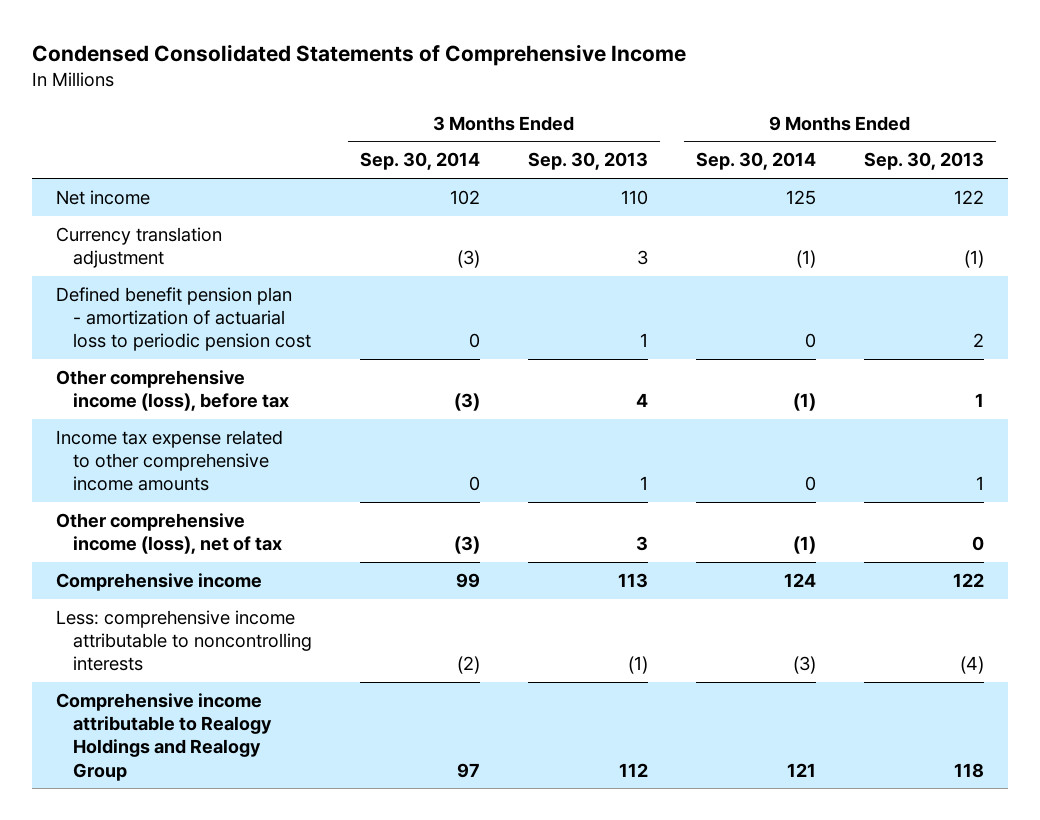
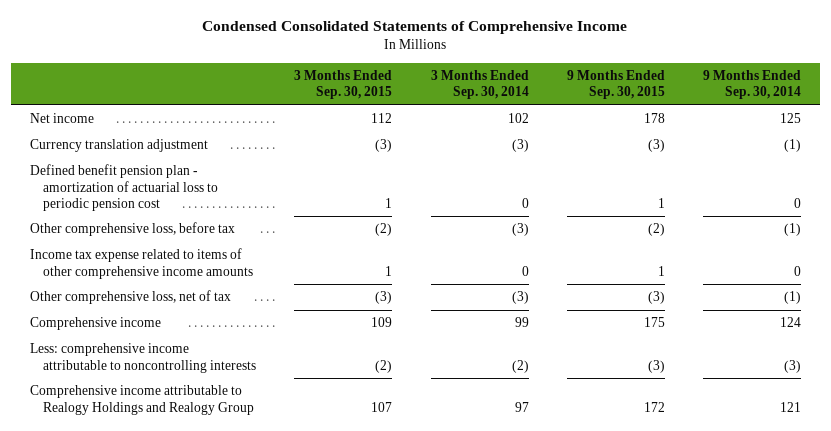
- | 3 Months Ended Sep. 30, 2014 | 3 Months Ended Sep. 30, 2013 | 9 Months Ended Sep. 30, 2014 | 9 Months Ended Sep. 30, 2013
+ | 3 Months Ended Sep. 30, 2015 | 3 Months Ended Sep. 30, 2014 | 9 Months Ended Sep. 30, 2015 | 9 Months Ended Sep. 30, 2014
- Other comprehensive income (loss), before tax | (3) | 4 | (1) | 1
- Income tax expense related to other comprehensive income amounts | 0 | 1 | 0 | 1
- Other comprehensive income (loss), net of tax | (3) | 3 | (1) | 0
+ Other comprehensive loss, before tax | (2) | (3) | (2) | (1)
+ Income tax expense related to items of other comprehensive income amounts | 1 | 0 | 1 | 0
+ Other comprehensive loss, net of tax | (3) | (3) | (3) | (1)

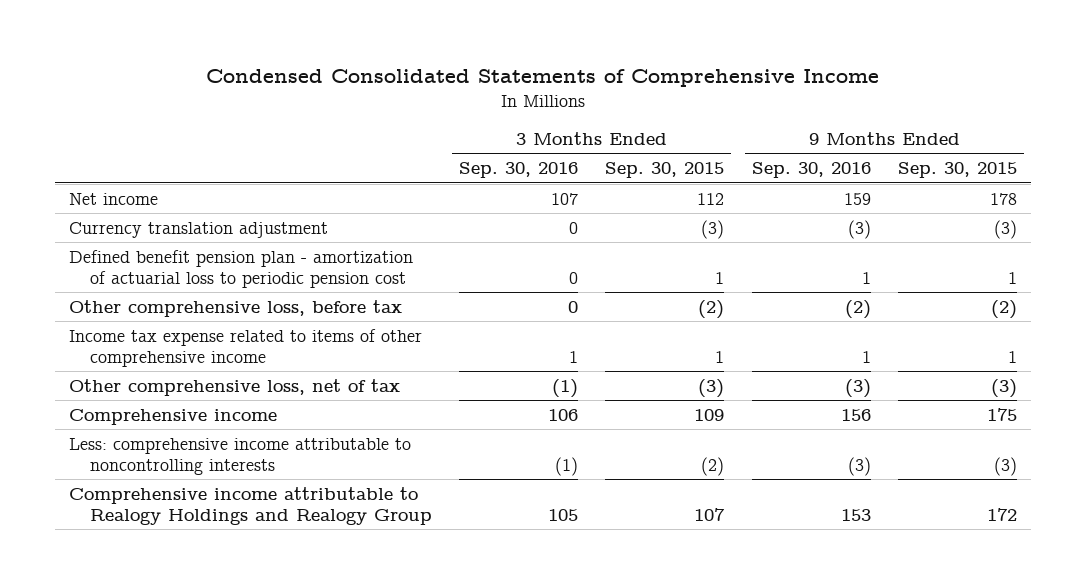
- | 3 Months Ended Sep. 30, 2015 | 3 Months Ended Sep. 30, 2014 | 9 Months Ended Sep. 30, 2015 | 9 Months Ended Sep. 30, 2014
+ | 3 Months Ended Sep. 30, 2016 | 3 Months Ended Sep. 30, 2015 | 9 Months Ended Sep. 30, 2016 | 9 Months Ended Sep. 30, 2015
- Income tax expense related to items of other comprehensive income amounts | 1 | 0 | 1 | 0
+ Income tax expense related to items of other comprehensive income | 1 | 1 | 1 | 1

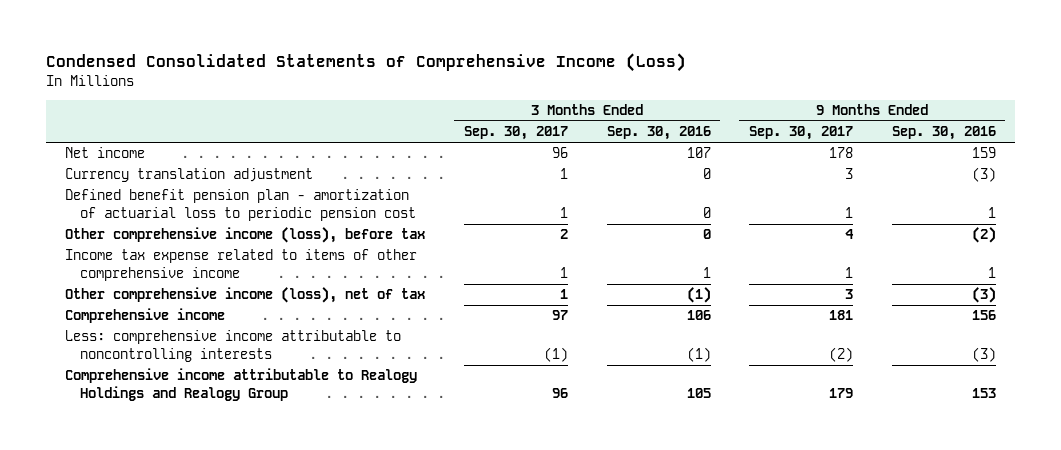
- Condensed Consolidated Statements of Comprehensive Income
+ Condensed Consolidated Statements of Comprehensive Income (Loss)
- | 3 Months Ended Sep. 30, 2016 | 3 Months Ended Sep. 30, 2015 | 9 Months Ended Sep. 30, 2016 | 9 Months Ended Sep. 30, 2015
+ | 3 Months Ended Sep. 30, 2017 | 3 Months Ended Sep. 30, 2016 | 9 Months Ended Sep. 30, 2017 | 9 Months Ended Sep. 30, 2016
- Other comprehensive loss, before tax | 0 | (2) | (2) | (2)
+ Other comprehensive income (loss), before tax | 2 | 0 | 4 | (2)
- Other comprehensive loss, net of tax | (1) | (3) | (3) | (3)
+ Other comprehensive income (loss), net of tax | 1 | (1) | 3 | (3)

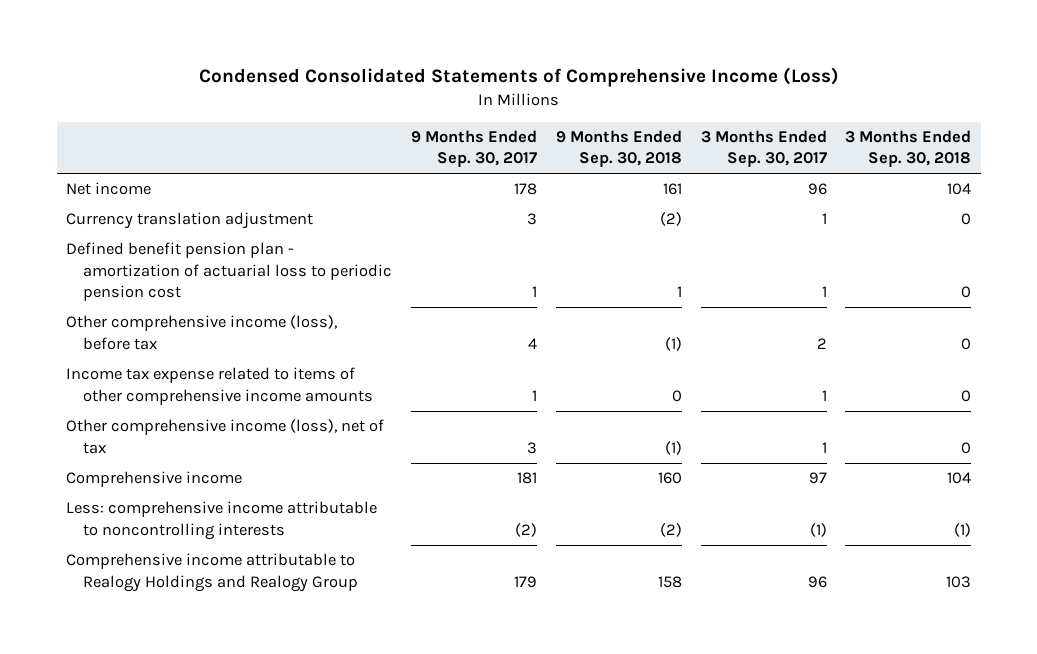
- | 3 Months Ended Sep. 30, 2017 | 3 Months Ended Sep. 30, 2016 | 9 Months Ended Sep. 30, 2017 | 9 Months Ended Sep. 30, 2016
+ | 9 Months Ended Sep. 30, 2017 | 9 Months Ended Sep. 30, 2018 | 3 Months Ended Sep. 30, 2017 | 3 Months Ended Sep. 30, 2018
- Income tax expense related to items of other comprehensive income | 1 | 1 | 1 | 1
+ Income tax expense related to items of other comprehensive income amounts | 1 | 0 | 1 | 0

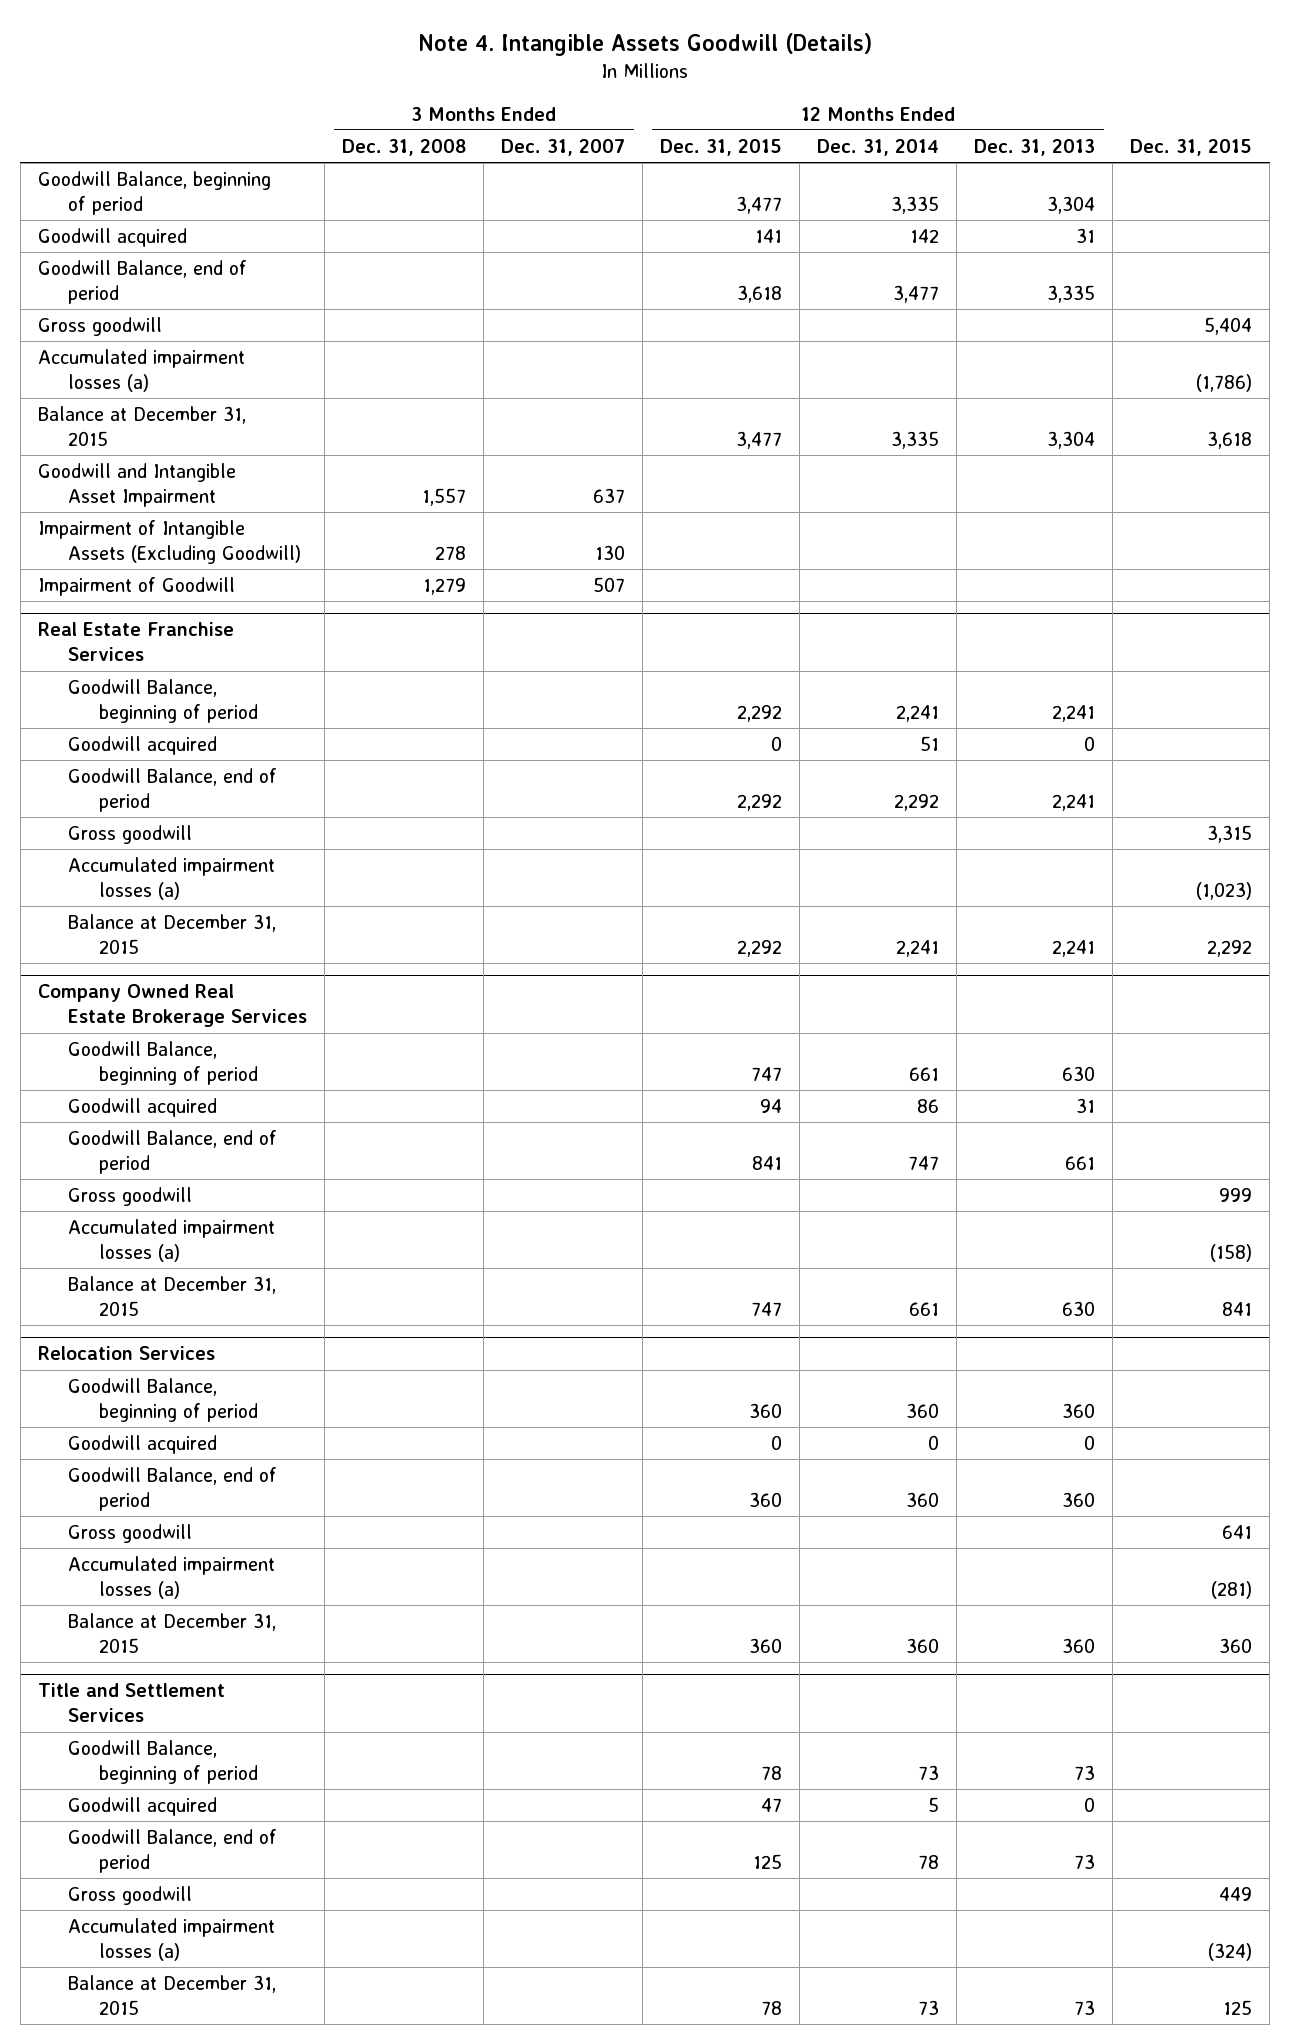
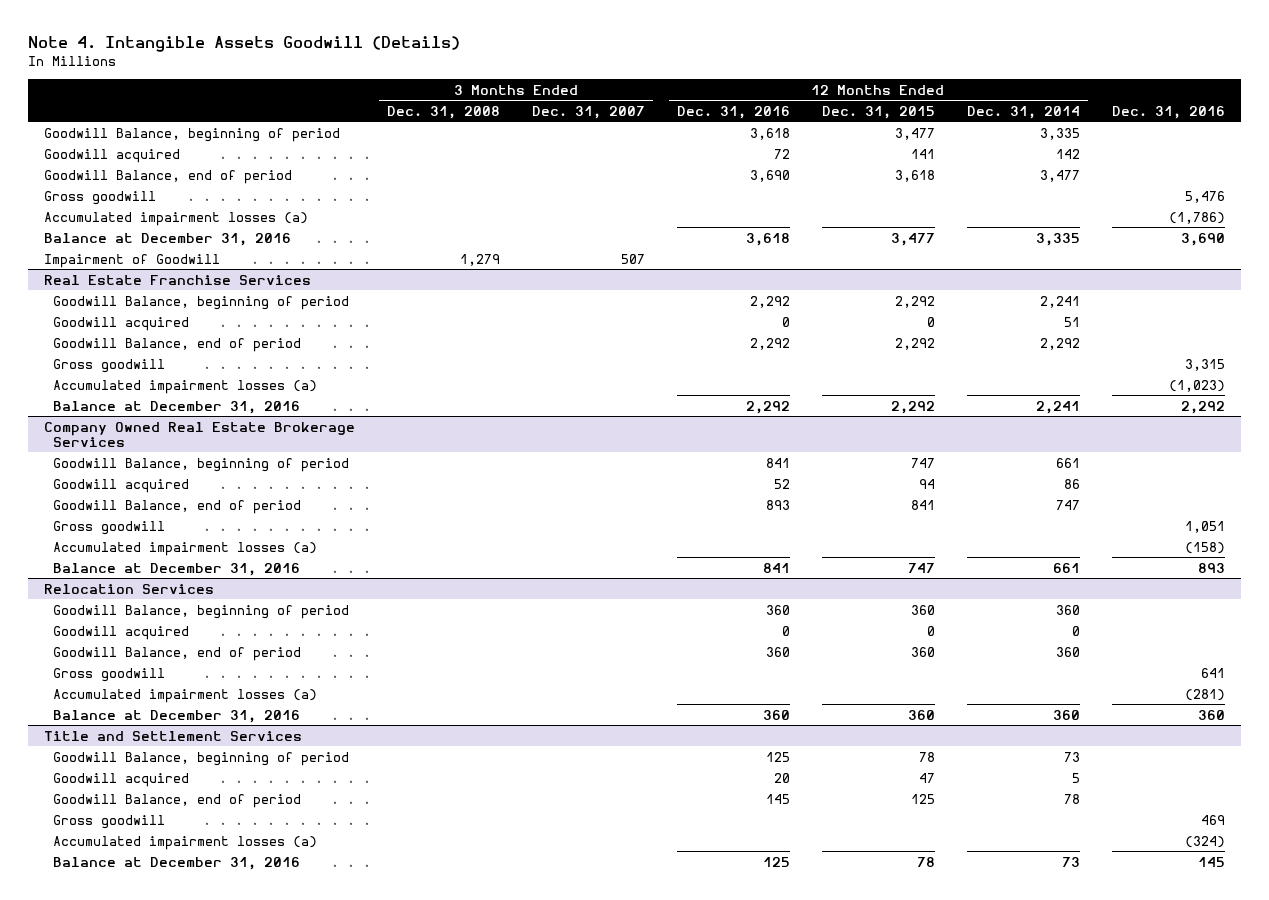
- | 3 Months Ended Dec. 31, 2008 | 3 Months Ended Dec. 31, 2007 | 12 Months Ended Dec. 31, 2015 | 12 Months Ended Dec. 31, 2014 | 12 Months Ended Dec. 31, 2013 | Dec. 31, 2015
+ | 3 Months Ended Dec. 31, 2008 | 3 Months Ended Dec. 31, 2007 | 12 Months Ended Dec. 31, 2016 | 12 Months Ended Dec. 31, 2015 | 12 Months Ended Dec. 31, 2014 | Dec. 31, 2016
- Balance at December 31, 2015 | | | 3,477 | 3,335 | 3,304 | 3,618
- Goodwill and Intangible Asset Impairment | 1,557 | 637 | | | |
- Impairment of Intangible Assets (Excluding Goodwill) | 278 | 130 | | | |
+ Balance at December 31, 2016 | | | 3,618 | 3,477 | 3,335 | 3,690
@ Real Estate Franchise Services
- Balance at December 31, 2015 | | | 2,292 | 2,241 | 2,241 | 2,292
+ Balance at December 31, 2016 | | | 2,292 | 2,292 | 2,241 | 2,292
@ Company Owned Real Estate Brokerage Services
- Balance at December 31, 2015 | | | 747 | 661 | 630 | 841
+ Balance at December 31, 2016 | | | 841 | 747 | 661 | 893
@ Relocation Services
- Balance at December 31, 2015 | | | 360 | 360 | 360 | 360
+ Balance at December 31, 2016 | | | 360 | 360 | 360 | 360
@ Title and Settlement Services
- Balance at December 31, 2015 | | | 78 | 73 | 73 | 125
+ Balance at December 31, 2016 | | | 125 | 78 | 73 | 145

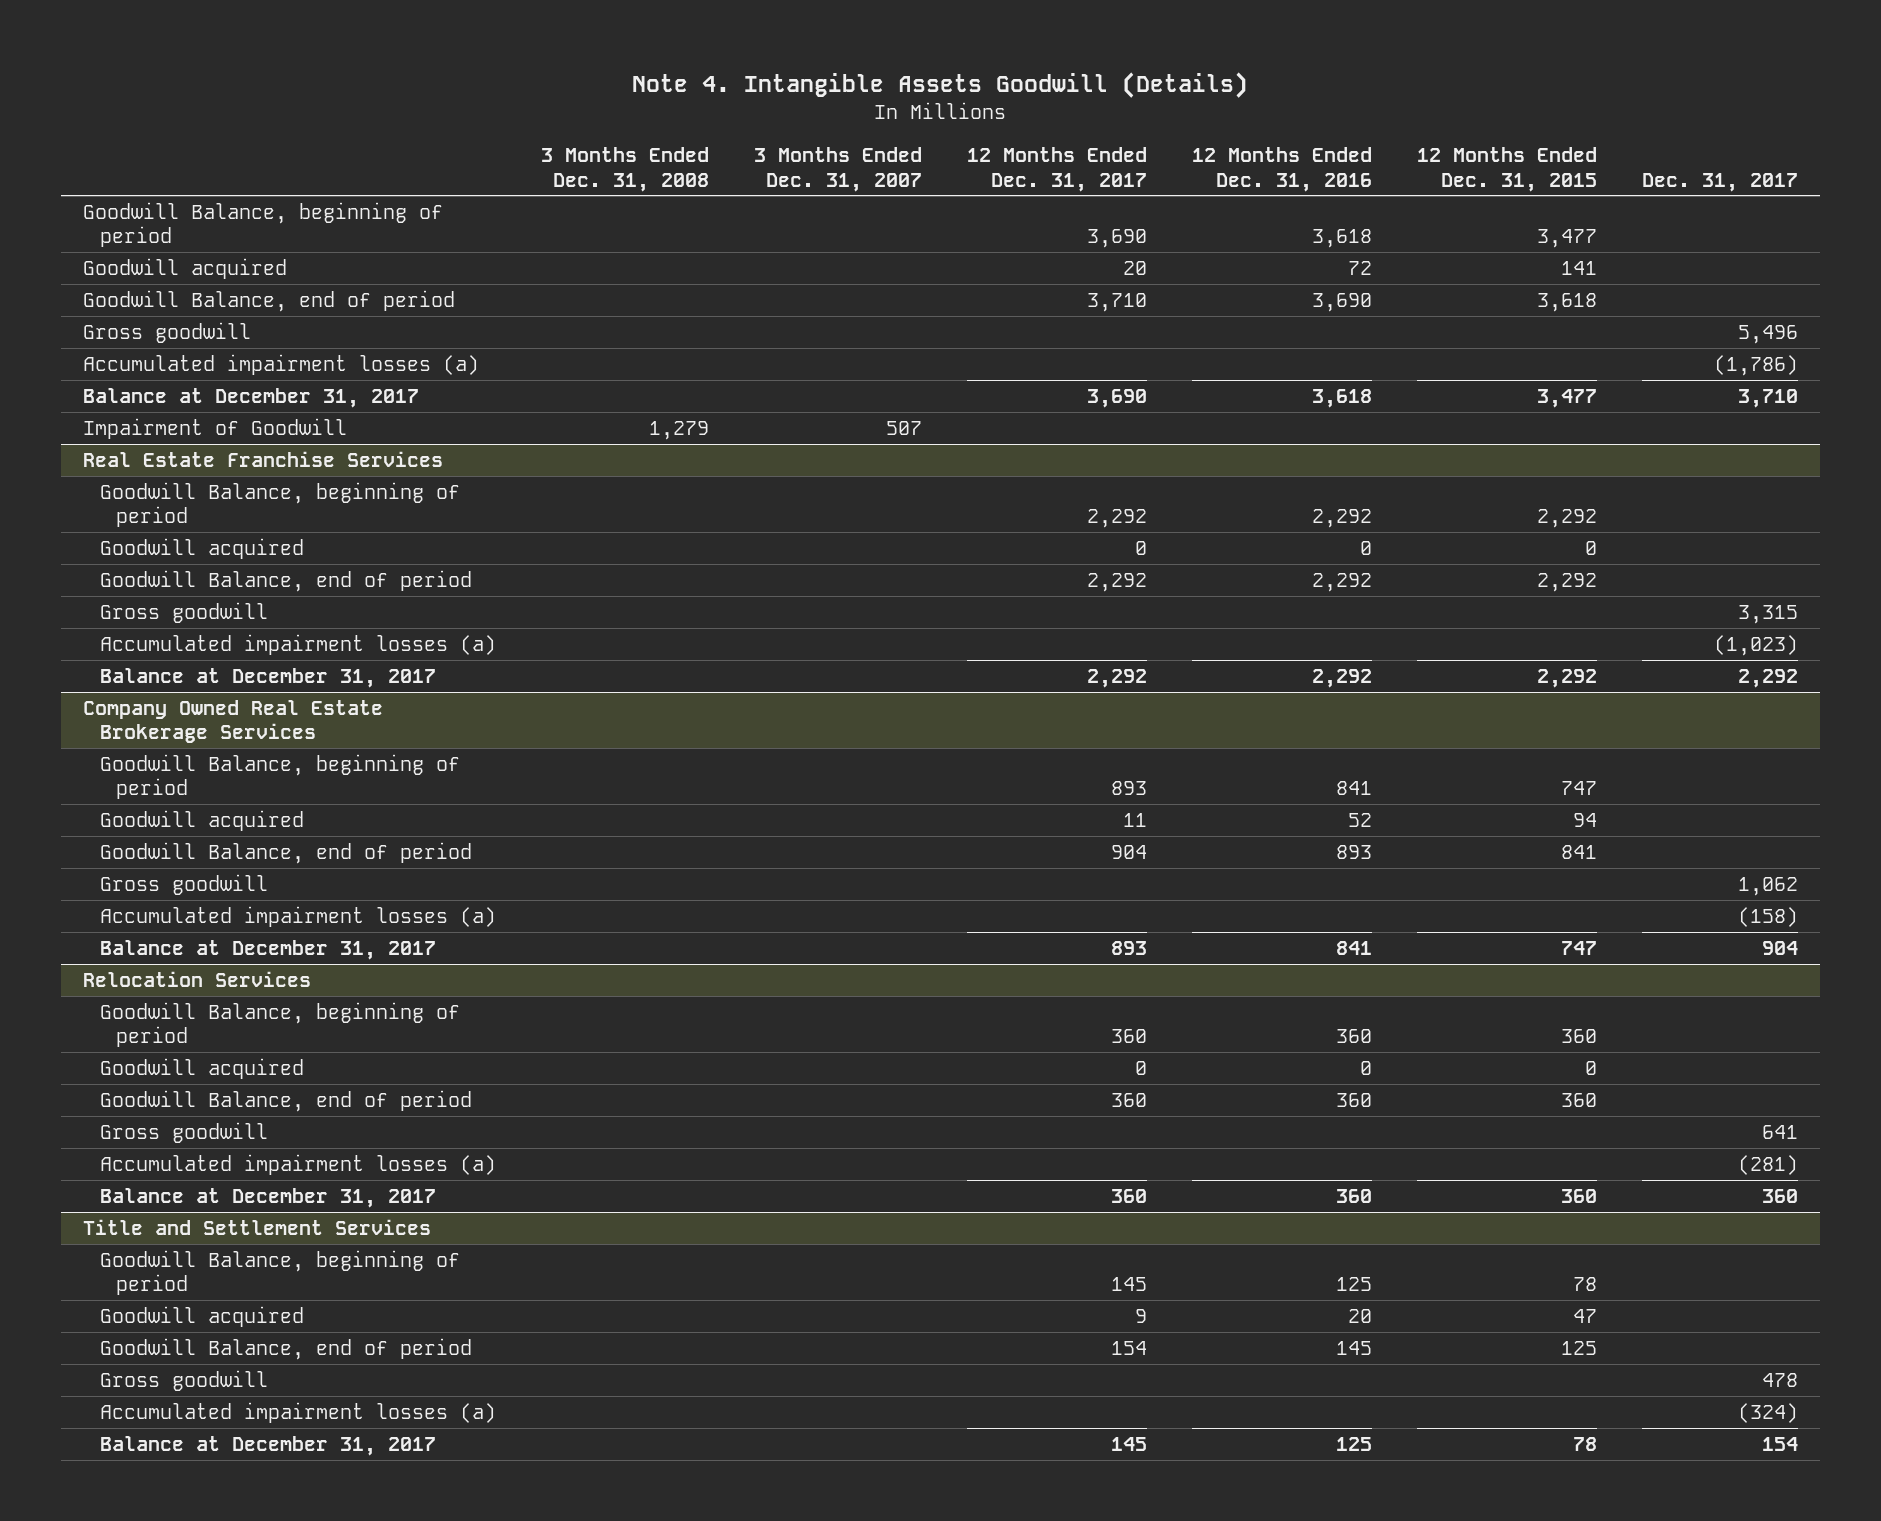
- | 3 Months Ended Dec. 31, 2008 | 3 Months Ended Dec. 31, 2007 | 12 Months Ended Dec. 31, 2016 | 12 Months Ended Dec. 31, 2015 | 12 Months Ended Dec. 31, 2014 | Dec. 31, 2016
+ | 3 Months Ended Dec. 31, 2008 | 3 Months Ended Dec. 31, 2007 | 12 Months Ended Dec. 31, 2017 | 12 Months Ended Dec. 31, 2016 | 12 Months Ended Dec. 31, 2015 | Dec. 31, 2017
- Balance at December 31, 2016 | | | 3,618 | 3,477 | 3,335 | 3,690
+ Balance at December 31, 2017 | | | 3,690 | 3,618 | 3,477 | 3,710
@ Real Estate Franchise Services
- Balance at December 31, 2016 | | | 2,292 | 2,292 | 2,241 | 2,292
+ Balance at December 31, 2017 | | | 2,292 | 2,292 | 2,292 | 2,292
@ Company Owned Real Estate Brokerage Services
- Balance at December 31, 2016 | | | 841 | 747 | 661 | 893
+ Balance at December 31, 2017 | | | 893 | 841 | 747 | 904
@ Relocation Services
- Balance at December 31, 2016 | | | 360 | 360 | 360 | 360
+ Balance at December 31, 2017 | | | 360 | 360 | 360 | 360
@ Title and Settlement Services
- Balance at December 31, 2016 | | | 125 | 78 | 73 | 145
+ Balance at December 31, 2017 | | | 145 | 125 | 78 | 154

